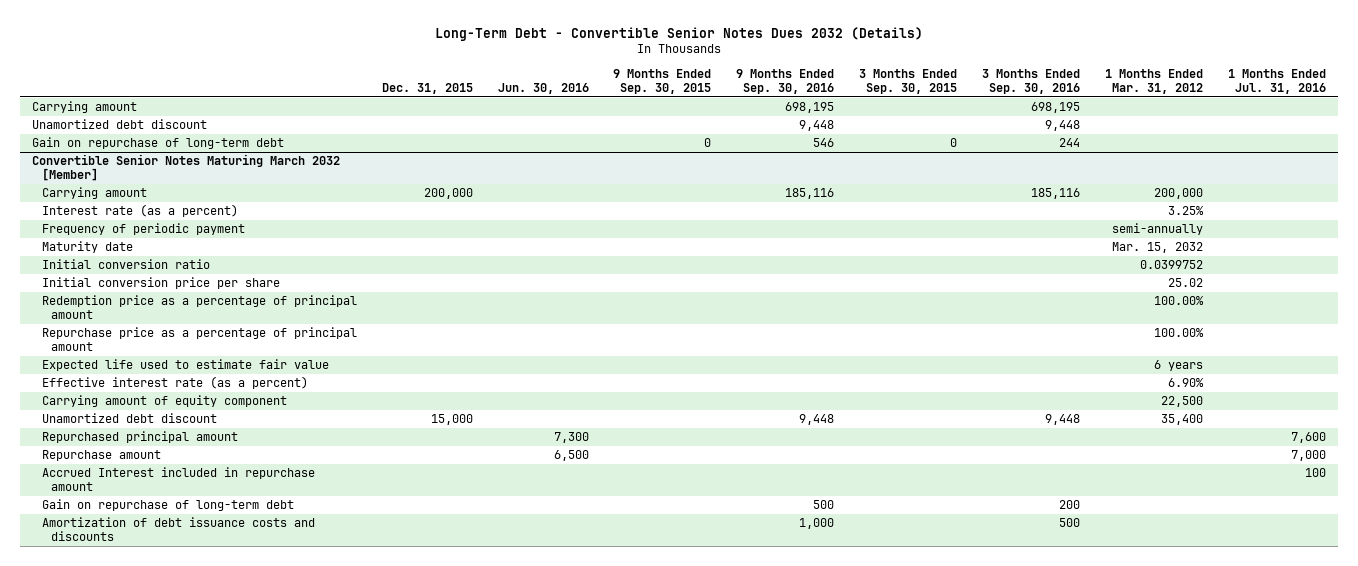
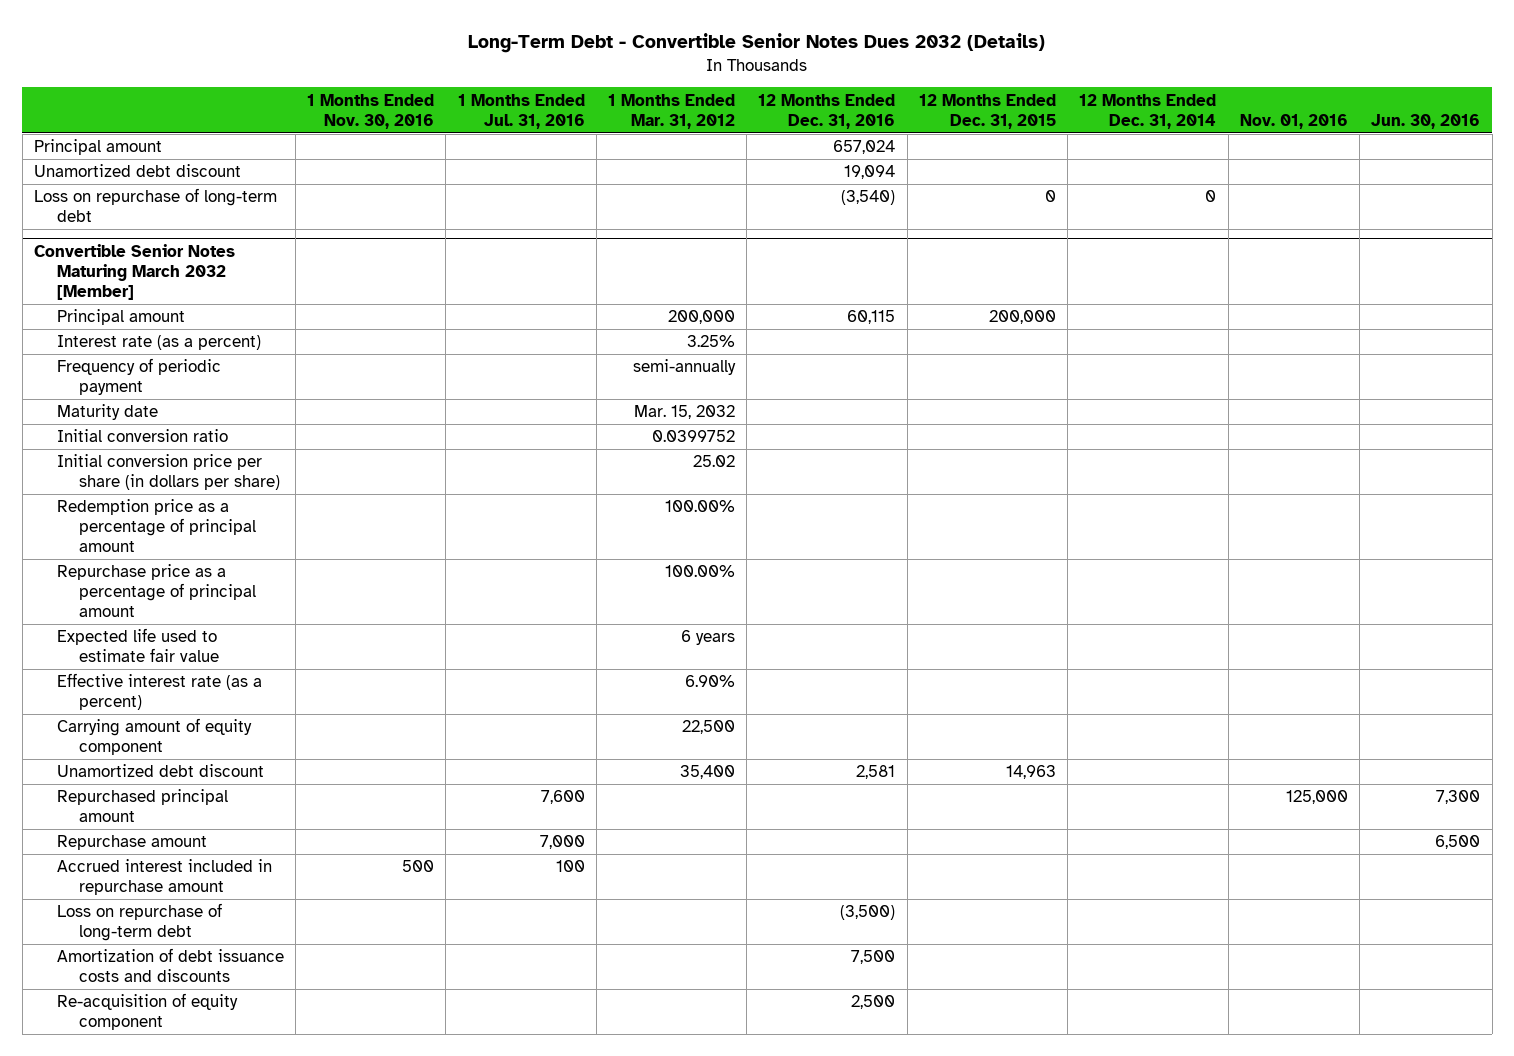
- | Dec. 31, 2015 | Jun. 30, 2016 | 9 Months Ended Sep. 30, 2015 | 9 Months Ended Sep. 30, 2016 | 3 Months Ended Sep. 30, 2015 | 3 Months Ended Sep. 30, 2016 | 1 Months Ended Mar. 31, 2012 | 1 Months Ended Jul. 31, 2016
+ | 1 Months Ended Nov. 30, 2016 | 1 Months Ended Jul. 31, 2016 | 1 Months Ended Mar. 31, 2012 | 12 Months Ended Dec. 31, 2016 | 12 Months Ended Dec. 31, 2015 | 12 Months Ended Dec. 31, 2014 | Nov. 01, 2016 | Jun. 30, 2016
- Carrying amount | | | | 698,195 | | 698,195 | |
+ Principal amount | | | | 657,024 | | | |
- Gain on repurchase of long-term debt | | | 0 | 546 | 0 | 244 | |
+ Loss on repurchase of long-term debt | | | | (3,540) | 0 | 0 | |
@ Convertible Senior Notes Maturing March 2032 [Member]
- Carrying amount | 200,000 | | | 185,116 | | 185,116 | 200,000 |
+ Principal amount | | | 200,000 | 60,115 | 200,000 | | |
- Initial conversion price per share | | | | | | | 25.02 |
+ Initial conversion price per share (in dollars per share) | | | 25.02 | | | | |
- Accrued Interest included in repurchase amount | | | | | | | | 100
- Gain on repurchase of long-term debt | | | | 500 | | 200 | |
+ Accrued interest included in repurchase amount | 500 | 100 | | | | | |
+ Loss on repurchase of long-term debt | | | | (3,500) | | | |
+ Re-acquisition of equity component | | | | 2,500 | | | |

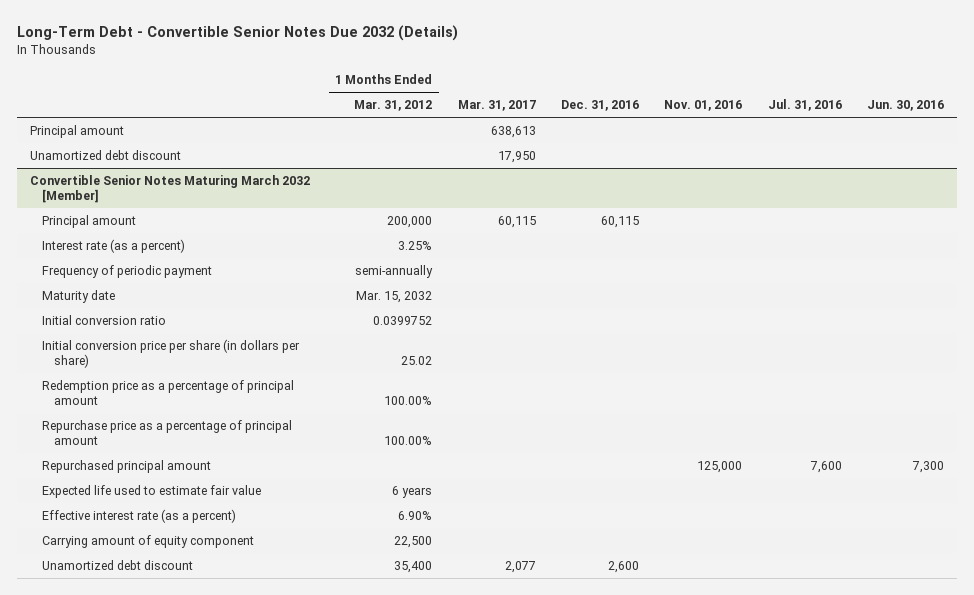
- Long-Term Debt - Convertible Senior Notes Dues 2032 (Details)
+ Long-Term Debt - Convertible Senior Notes Due 2032 (Details)
- | 1 Months Ended Nov. 30, 2016 | 1 Months Ended Jul. 31, 2016 | 1 Months Ended Mar. 31, 2012 | 12 Months Ended Dec. 31, 2016 | 12 Months Ended Dec. 31, 2015 | 12 Months Ended Dec. 31, 2014 | Nov. 01, 2016 | Jun. 30, 2016
+ | 1 Months Ended Mar. 31, 2012 | Mar. 31, 2017 | Dec. 31, 2016 | Nov. 01, 2016 | Jul. 31, 2016 | Jun. 30, 2016
- Loss on repurchase of long-term debt | | | | (3,540) | 0 | 0 | |
@ Convertible Senior Notes Maturing March 2032 [Member]
moved up: Repurchased principal amount | | | | 125,000 | 7,600 | 7,300
- Repurchase amount | | 7,000 | | | | | | 6,500
- Accrued interest included in repurchase amount | 500 | 100 | | | | | |
- Loss on repurchase of long-term debt | | | | (3,500) | | | |
- Amortization of debt issuance costs and discounts | | | | 7,500 | | | |
- Re-acquisition of equity component | | | | 2,500 | | | |

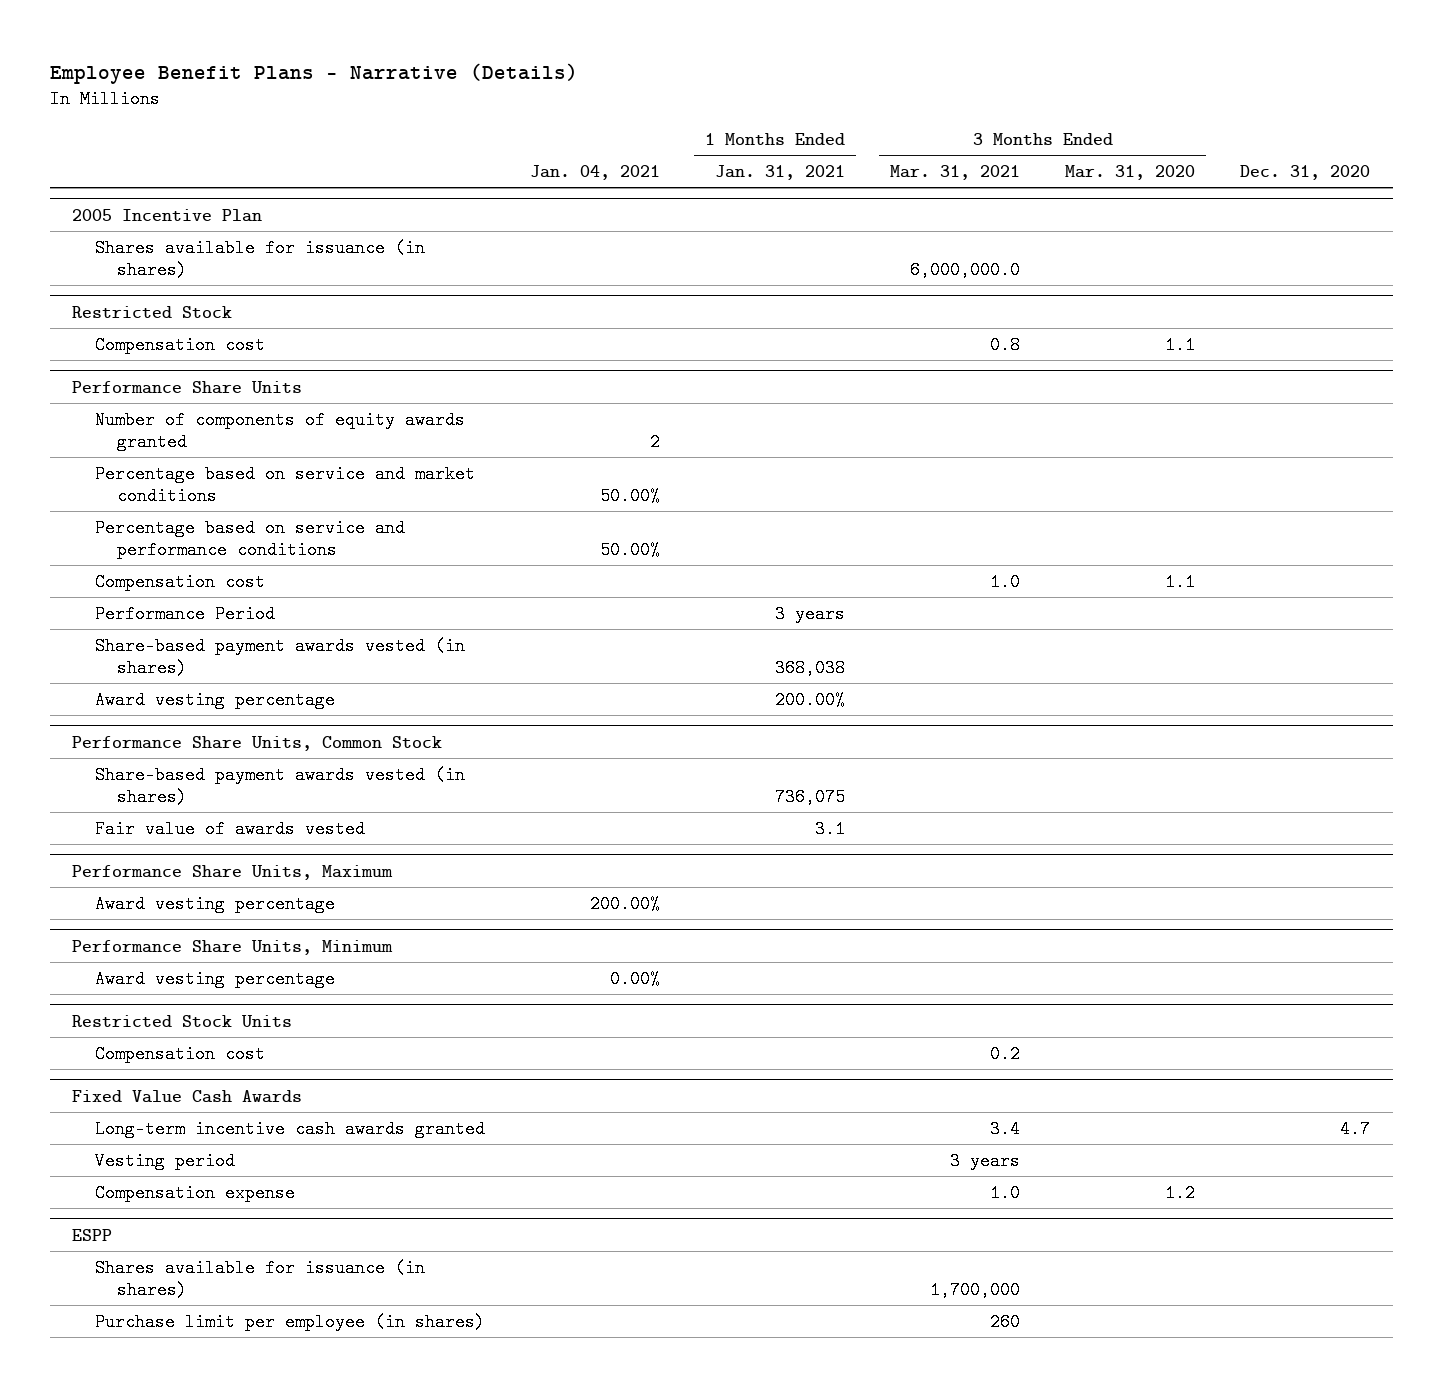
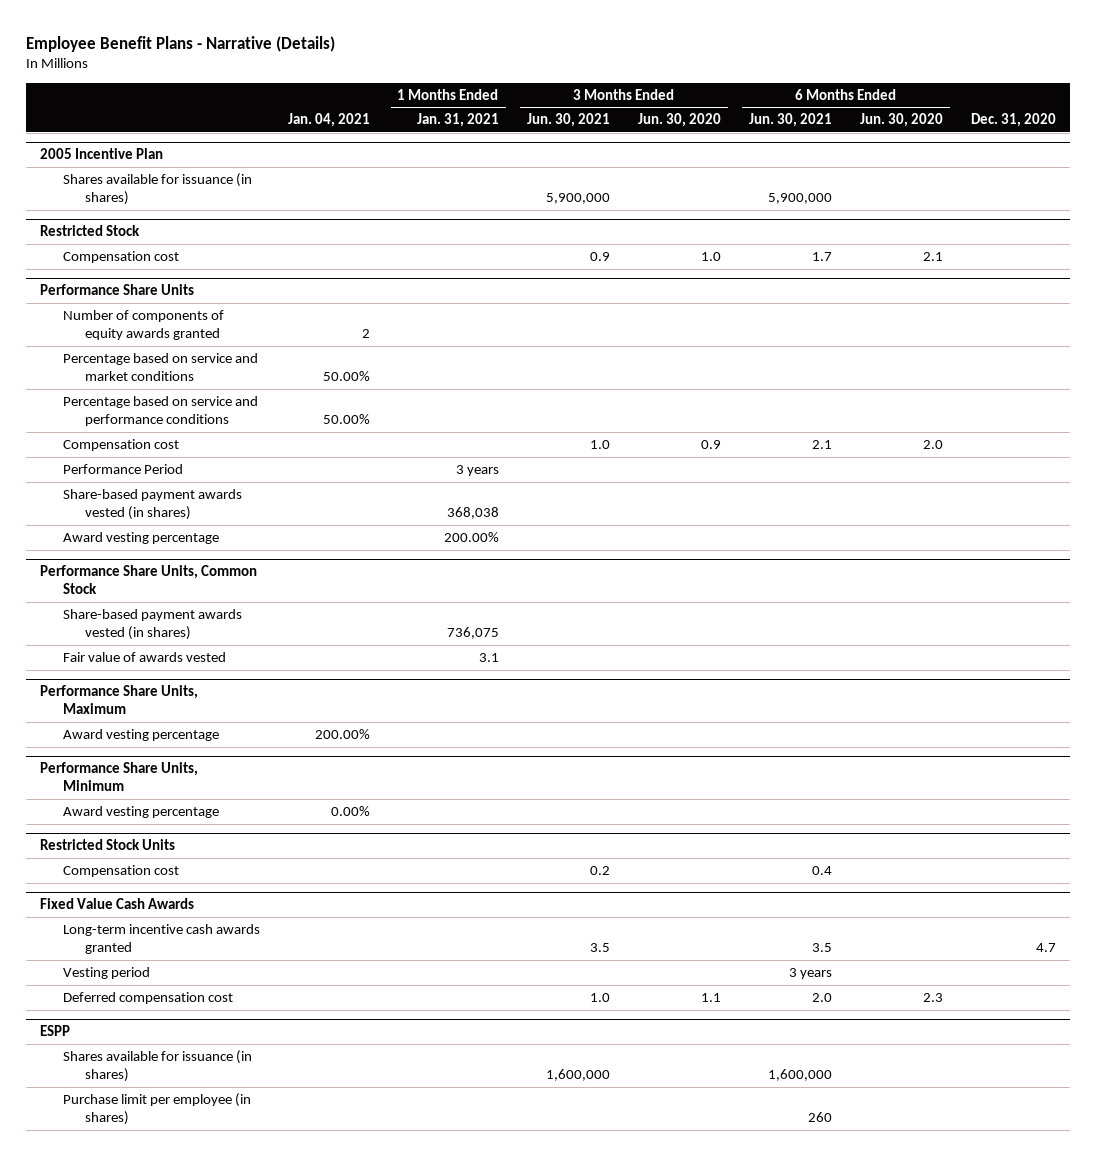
- | Jan. 04, 2021 | 1 Months Ended Jan. 31, 2021 | 3 Months Ended Mar. 31, 2021 | 3 Months Ended Mar. 31, 2020 | Dec. 31, 2020
+ | Jan. 04, 2021 | 1 Months Ended Jan. 31, 2021 | 3 Months Ended Jun. 30, 2021 | 3 Months Ended Jun. 30, 2020 | 6 Months Ended Jun. 30, 2021 | 6 Months Ended Jun. 30, 2020 | Dec. 31, 2020
@ Fixed Value Cash Awards
- Compensation expense | | | 1.0 | 1.2 |
+ Deferred compensation cost | | | 1.0 | 1.1 | 2.0 | 2.3 |

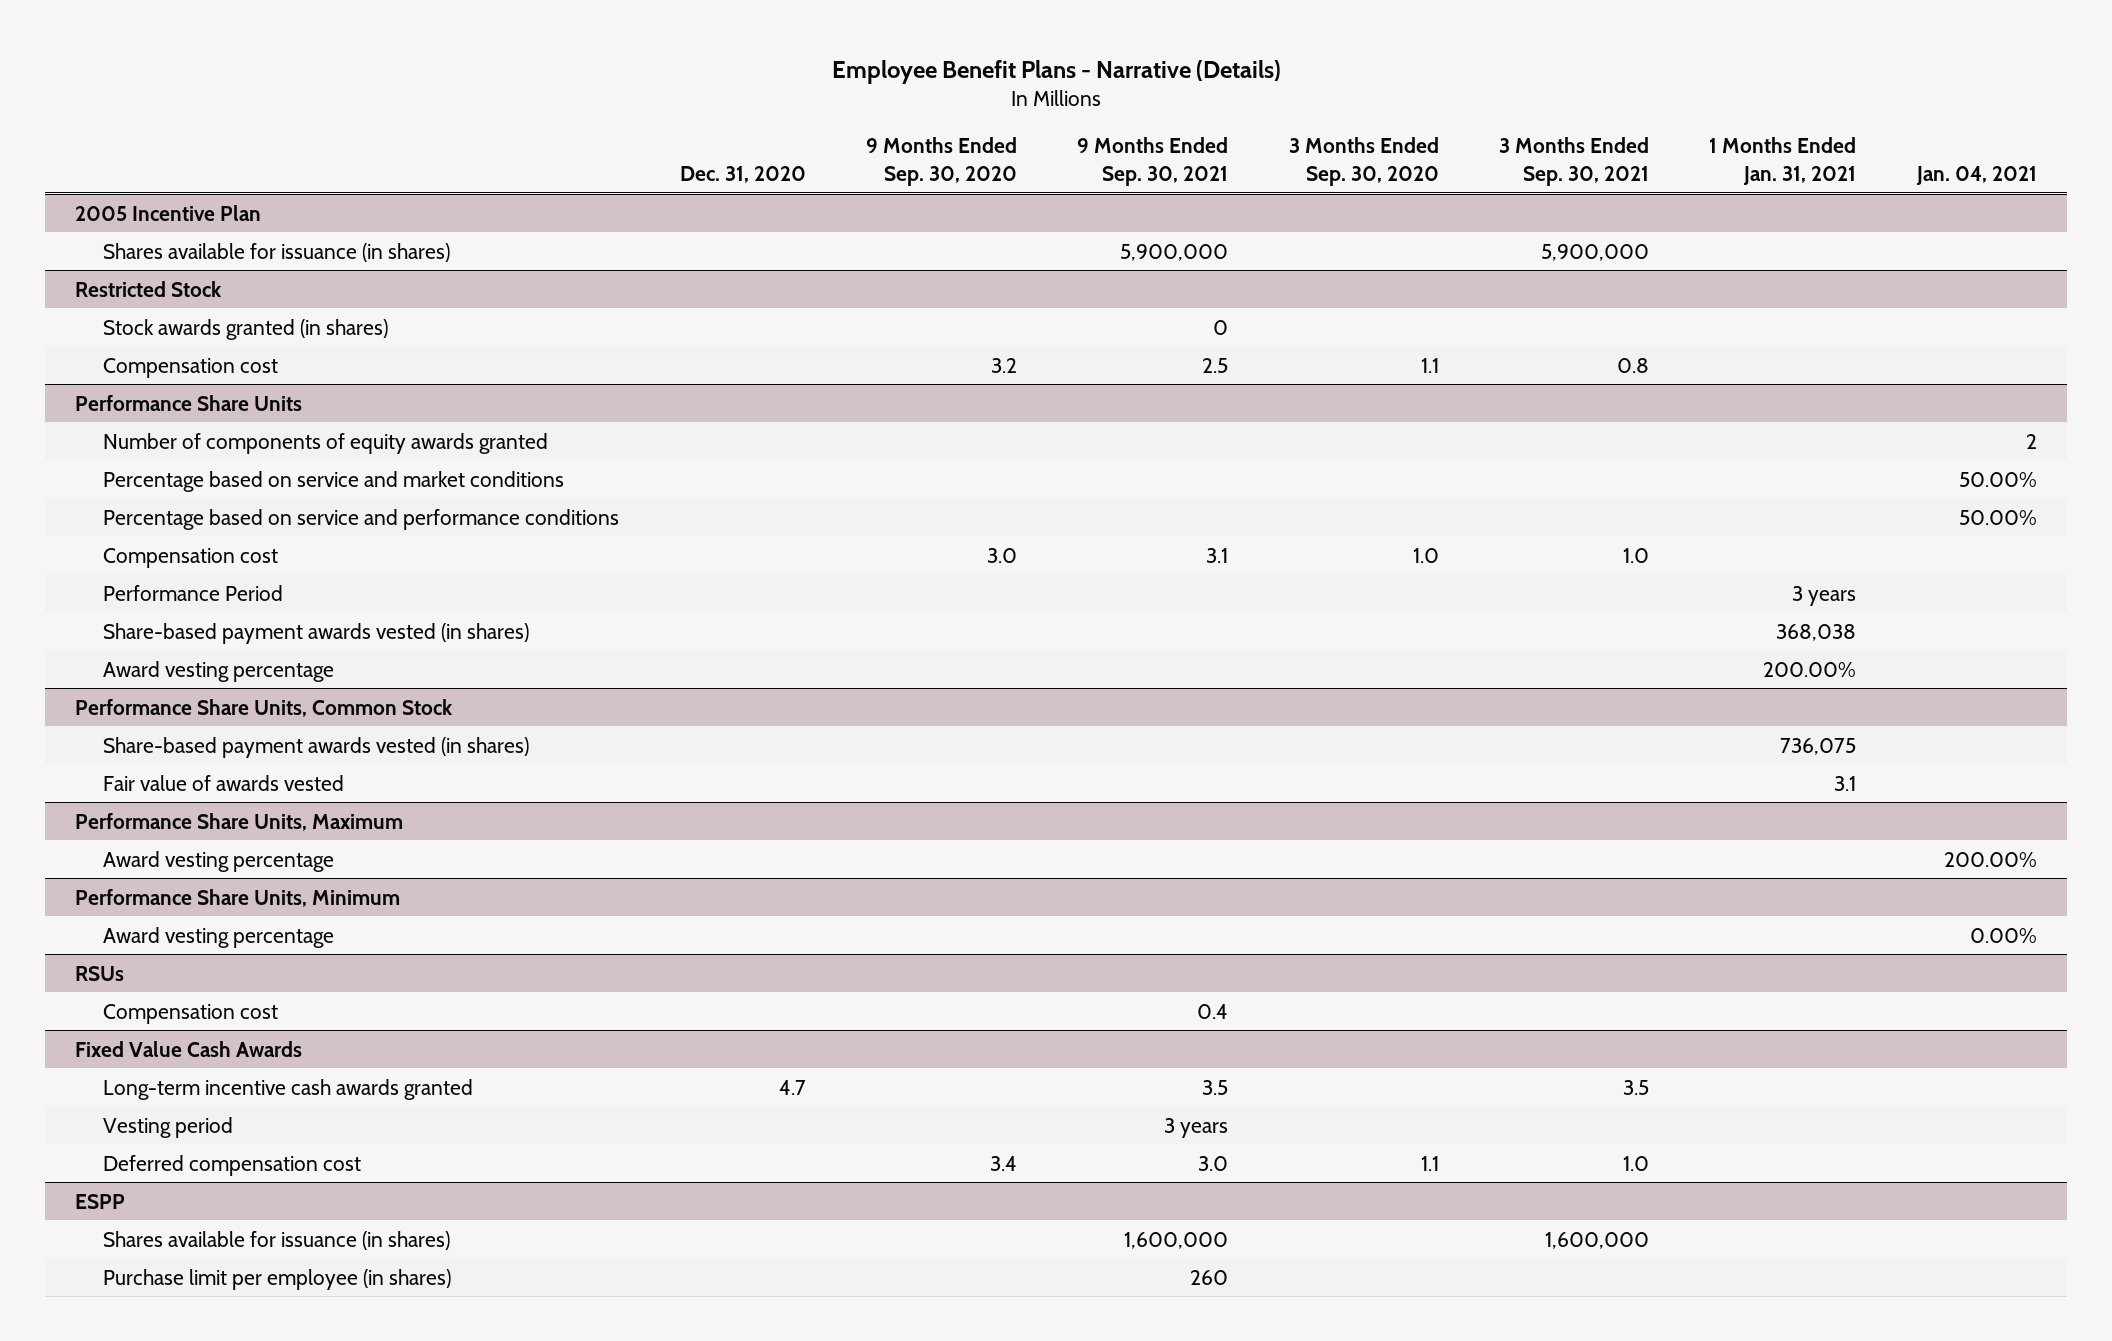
- | Jan. 04, 2021 | 1 Months Ended Jan. 31, 2021 | 3 Months Ended Jun. 30, 2021 | 3 Months Ended Jun. 30, 2020 | 6 Months Ended Jun. 30, 2021 | 6 Months Ended Jun. 30, 2020 | Dec. 31, 2020
+ | Dec. 31, 2020 | 9 Months Ended Sep. 30, 2020 | 9 Months Ended Sep. 30, 2021 | 3 Months Ended Sep. 30, 2020 | 3 Months Ended Sep. 30, 2021 | 1 Months Ended Jan. 31, 2021 | Jan. 04, 2021
@ Restricted Stock
+ Stock awards granted (in shares) | | | 0 | | | |
- Restricted Stock Units
+ RSUs

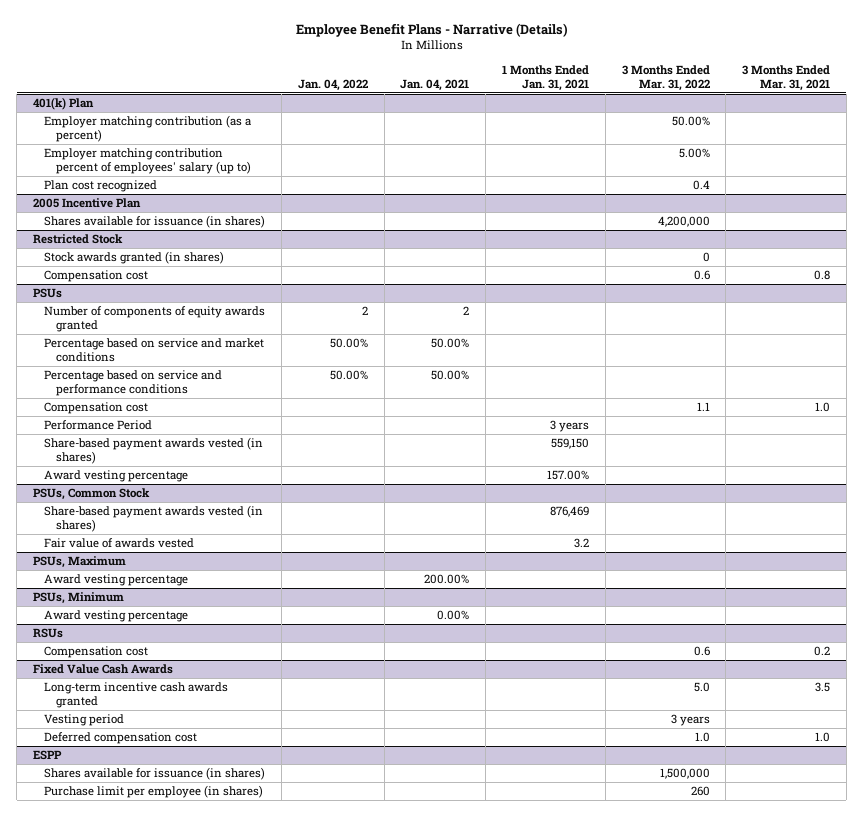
- | Dec. 31, 2020 | 9 Months Ended Sep. 30, 2020 | 9 Months Ended Sep. 30, 2021 | 3 Months Ended Sep. 30, 2020 | 3 Months Ended Sep. 30, 2021 | 1 Months Ended Jan. 31, 2021 | Jan. 04, 2021
+ | Jan. 04, 2022 | Jan. 04, 2021 | 1 Months Ended Jan. 31, 2021 | 3 Months Ended Mar. 31, 2022 | 3 Months Ended Mar. 31, 2021
+ 401(k) Plan
+ Employer matching contribution (as a percent) | | | | 50.00% |
+ Employer matching contribution percent of employees' salary (up to) | | | | 5.00% |
+ Plan cost recognized | | | | 0.4 |
- Performance Share Units
+ PSUs
- Share-based payment awards vested (in shares) | | | | | | 368,038 |
- Award vesting percentage | | | | | | 200.00% |
- Performance Share Units, Common Stock
- Share-based payment awards vested (in shares) | | | | | | 736,075 |
- Fair value of awards vested | | | | | | 3.1 |
- Performance Share Units, Maximum
+ Share-based payment awards vested (in shares) | | | 559,150 | |
+ Award vesting percentage | | | 157.00% | |
+ PSUs, Common Stock
+ Share-based payment awards vested (in shares) | | | 876,469 | |
+ Fair value of awards vested | | | 3.2 | |
+ PSUs, Maximum
- Performance Share Units, Minimum
- Award vesting percentage | | | | | | | 0.00%
+ PSUs, Minimum
+ Award vesting percentage | | 0.00% | | |

